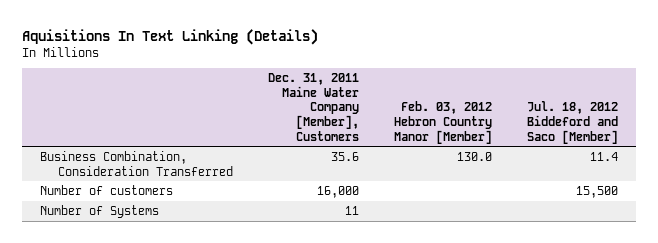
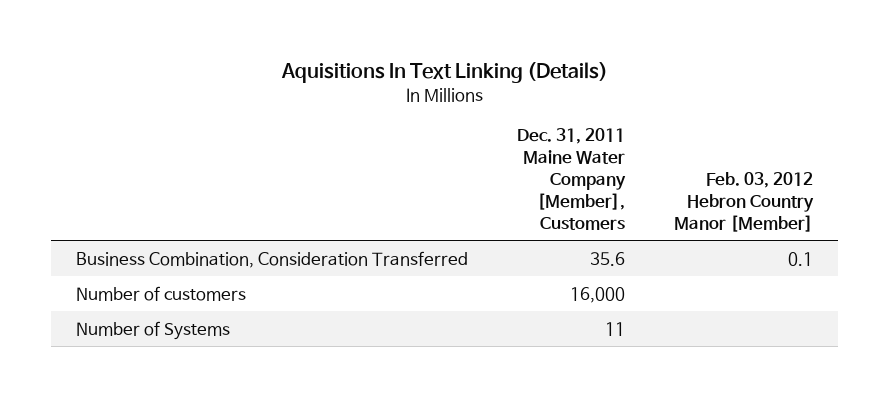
- | Dec. 31, 2011 Maine Water Company [Member], Customers | Feb. 03, 2012 Hebron Country Manor [Member] | Jul. 18, 2012 Biddeford and Saco [Member]
+ | Dec. 31, 2011 Maine Water Company [Member], Customers | Feb. 03, 2012 Hebron Country Manor [Member]
- Business Combination, Consideration Transferred | 35.6 | 130.0 | 11.4
+ Business Combination, Consideration Transferred | 35.6 | 0.1

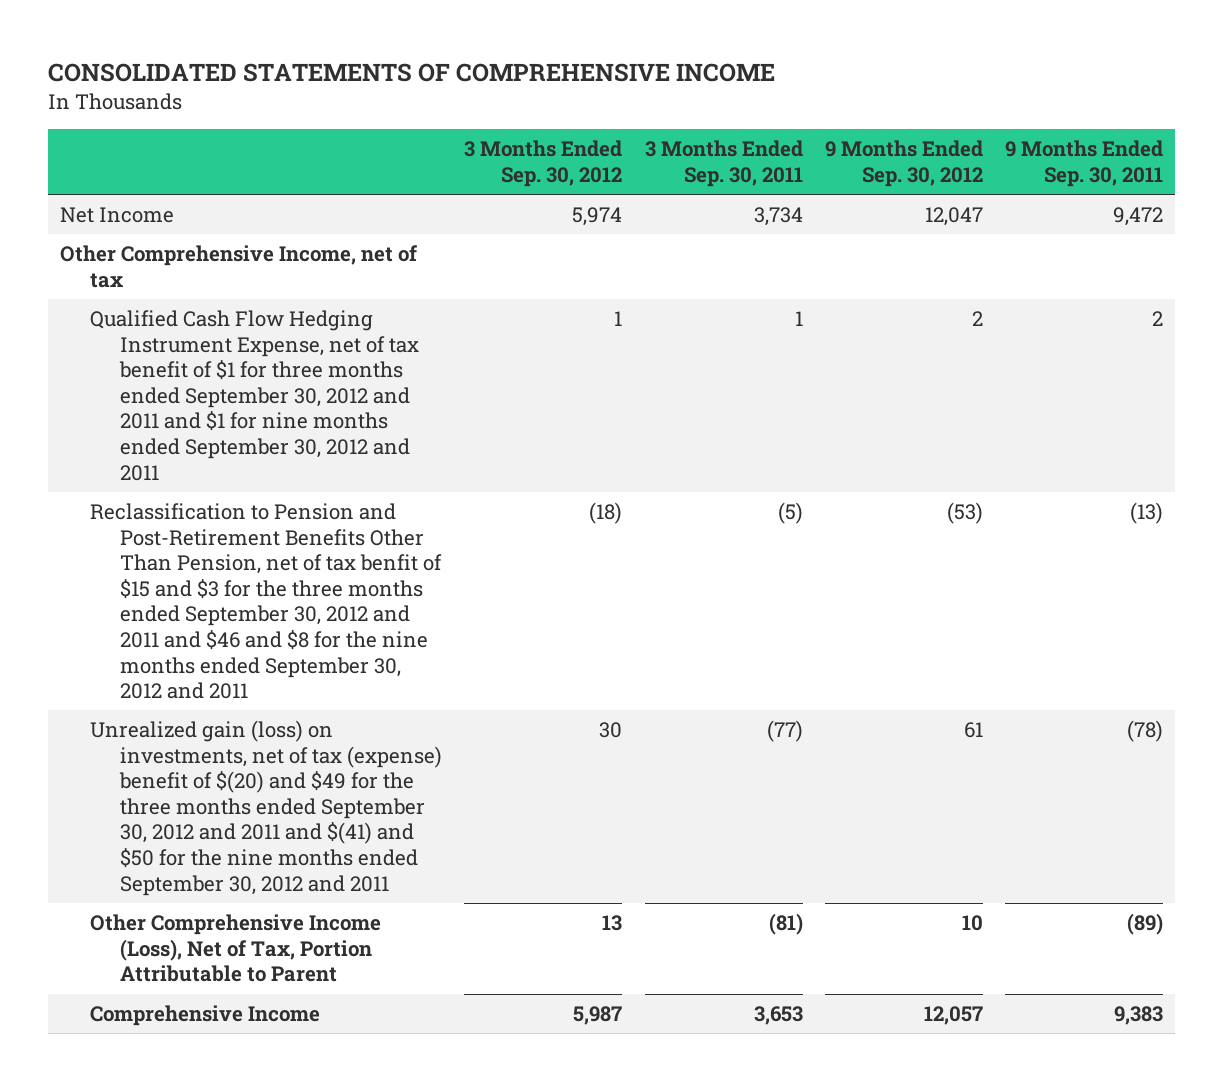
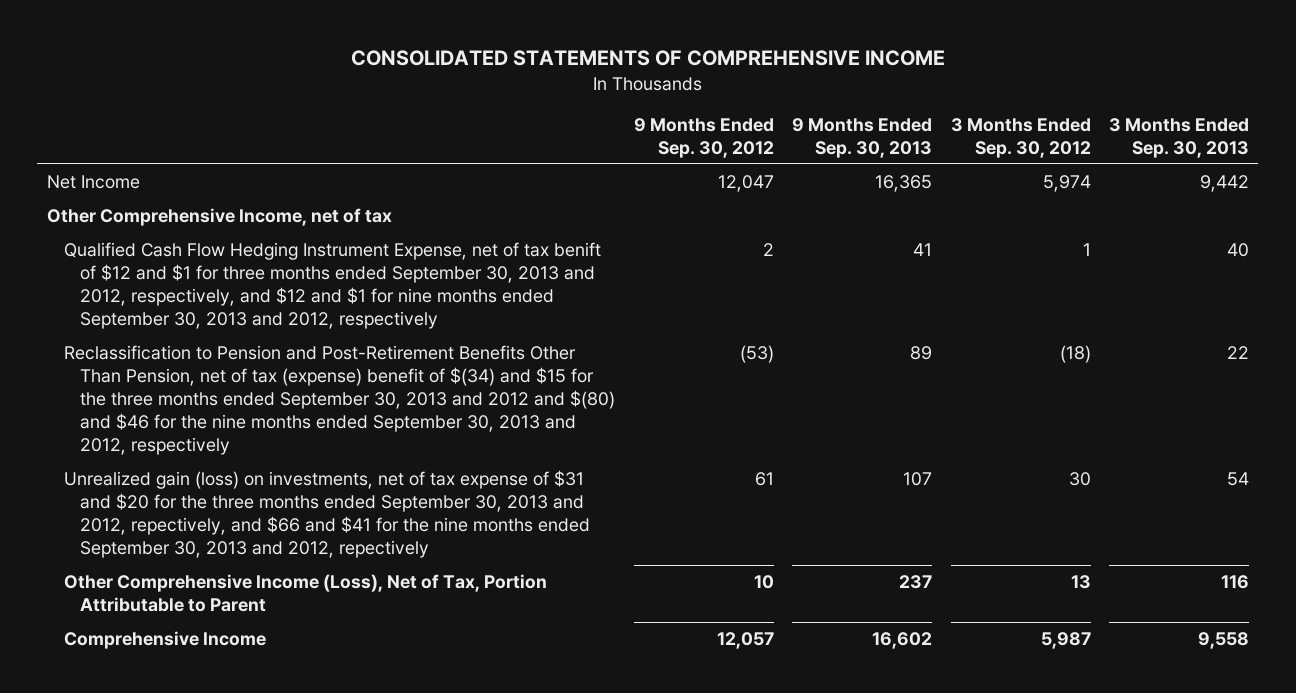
- | 3 Months Ended Sep. 30, 2012 | 3 Months Ended Sep. 30, 2011 | 9 Months Ended Sep. 30, 2012 | 9 Months Ended Sep. 30, 2011
+ | 9 Months Ended Sep. 30, 2012 | 9 Months Ended Sep. 30, 2013 | 3 Months Ended Sep. 30, 2012 | 3 Months Ended Sep. 30, 2013
- Qualified Cash Flow Hedging Instrument Expense, net of tax benefit of $1 for three months ended September 30, 2012 and 2011 and $1 for nine months ended September 30, 2012 and 2011 | 1 | 1 | 2 | 2
- Reclassification to Pension and Post-Retirement Benefits Other Than Pension, net of tax benfit of $15 and $3 for the three months ended September 30, 2012 and 2011 and $46 and $8 for the nine months ended September 30, 2012 and 2011 | (18) | (5) | (53) | (13)
- Unrealized gain (loss) on investments, net of tax (expense) benefit of $(20) and $49 for the three months ended September 30, 2012 and 2011 and $(41) and $50 for the nine months ended September 30, 2012 and 2011 | 30 | (77) | 61 | (78)
+ Qualified Cash Flow Hedging Instrument Expense, net of tax benift of $12 and $1 for three months ended September 30, 2013 and 2012, respectively, and $12 and $1 for nine months ended September 30, 2013 and 2012, respectively | 2 | 41 | 1 | 40
+ Reclassification to Pension and Post-Retirement Benefits Other Than Pension, net of tax (expense) benefit of $(34) and $15 for the three months ended September 30, 2013 and 2012 and $(80) and $46 for the nine months ended September 30, 2013 and 2012, respectively | (53) | 89 | (18) | 22
+ Unrealized gain (loss) on investments, net of tax expense of $31 and $20 for the three months ended September 30, 2013 and 2012, repectively, and $66 and $41 for the nine months ended September 30, 2013 and 2012, repectively | 61 | 107 | 30 | 54

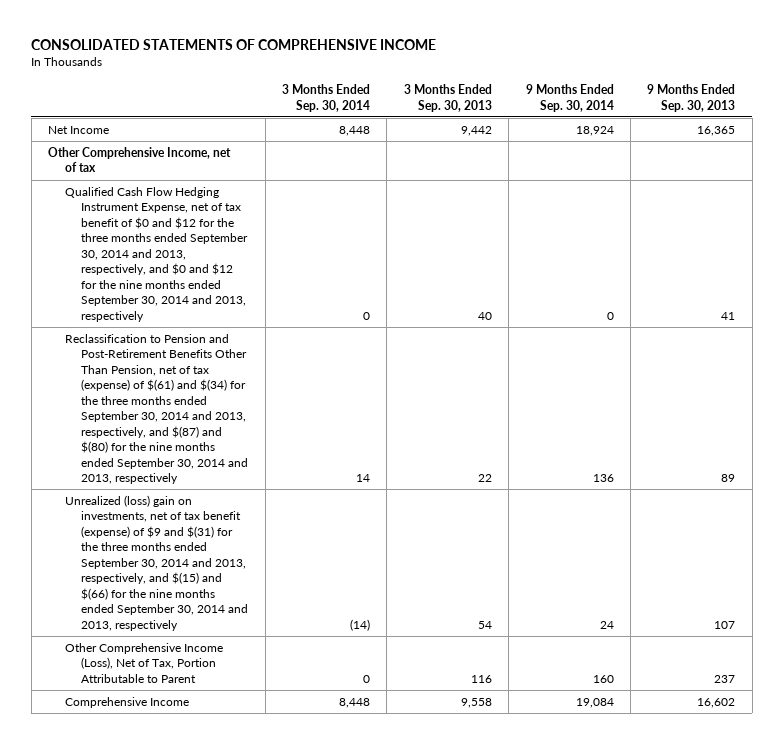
- | 9 Months Ended Sep. 30, 2012 | 9 Months Ended Sep. 30, 2013 | 3 Months Ended Sep. 30, 2012 | 3 Months Ended Sep. 30, 2013
+ | 3 Months Ended Sep. 30, 2014 | 3 Months Ended Sep. 30, 2013 | 9 Months Ended Sep. 30, 2014 | 9 Months Ended Sep. 30, 2013
- Qualified Cash Flow Hedging Instrument Expense, net of tax benift of $12 and $1 for three months ended September 30, 2013 and 2012, respectively, and $12 and $1 for nine months ended September 30, 2013 and 2012, respectively | 2 | 41 | 1 | 40
- Reclassification to Pension and Post-Retirement Benefits Other Than Pension, net of tax (expense) benefit of $(34) and $15 for the three months ended September 30, 2013 and 2012 and $(80) and $46 for the nine months ended September 30, 2013 and 2012, respectively | (53) | 89 | (18) | 22
- Unrealized gain (loss) on investments, net of tax expense of $31 and $20 for the three months ended September 30, 2013 and 2012, repectively, and $66 and $41 for the nine months ended September 30, 2013 and 2012, repectively | 61 | 107 | 30 | 54
+ Qualified Cash Flow Hedging Instrument Expense, net of tax benefit of $0 and $12 for the three months ended September 30, 2014 and 2013, respectively, and $0 and $12 for the nine months ended September 30, 2014 and 2013, respectively | 0 | 40 | 0 | 41
+ Reclassification to Pension and Post-Retirement Benefits Other Than Pension, net of tax (expense) of $(61) and $(34) for the three months ended September 30, 2014 and 2013, respectively, and $(87) and $(80) for the nine months ended September 30, 2014 and 2013, respectively | 14 | 22 | 136 | 89
+ Unrealized (loss) gain on investments, net of tax benefit (expense) of $9 and $(31) for the three months ended September 30, 2014 and 2013, respectively, and $(15) and $(66) for the nine months ended September 30, 2014 and 2013, respectively | (14) | 54 | 24 | 107

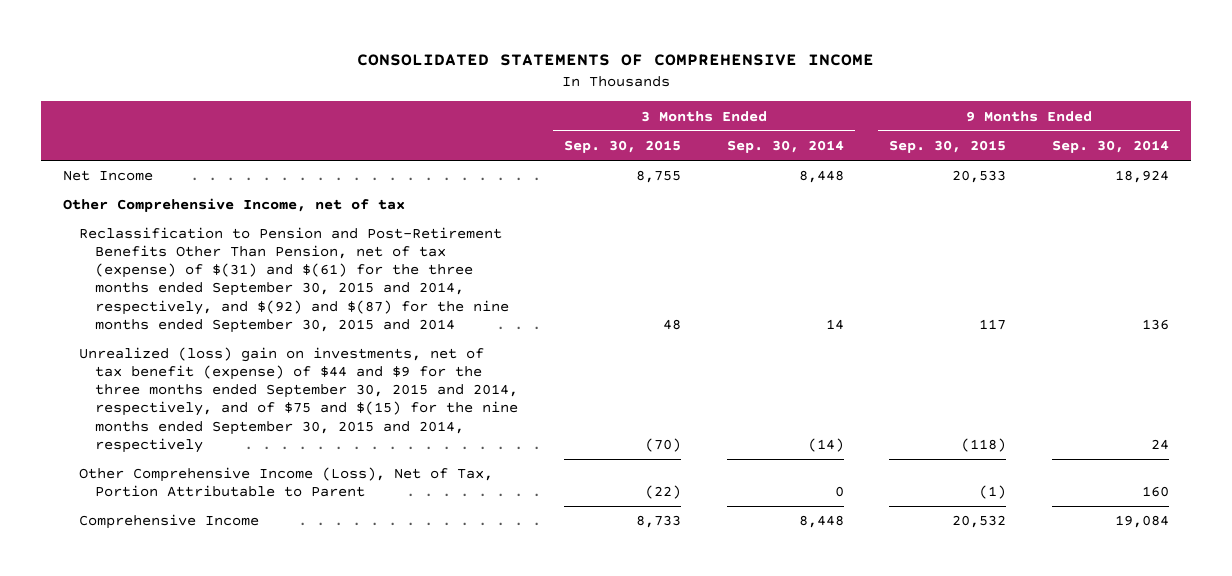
- | 3 Months Ended Sep. 30, 2014 | 3 Months Ended Sep. 30, 2013 | 9 Months Ended Sep. 30, 2014 | 9 Months Ended Sep. 30, 2013
+ | 3 Months Ended Sep. 30, 2015 | 3 Months Ended Sep. 30, 2014 | 9 Months Ended Sep. 30, 2015 | 9 Months Ended Sep. 30, 2014
- Qualified Cash Flow Hedging Instrument Expense, net of tax benefit of $0 and $12 for the three months ended September 30, 2014 and 2013, respectively, and $0 and $12 for the nine months ended September 30, 2014 and 2013, respectively | 0 | 40 | 0 | 41
- Reclassification to Pension and Post-Retirement Benefits Other Than Pension, net of tax (expense) of $(61) and $(34) for the three months ended September 30, 2014 and 2013, respectively, and $(87) and $(80) for the nine months ended September 30, 2014 and 2013, respectively | 14 | 22 | 136 | 89
- Unrealized (loss) gain on investments, net of tax benefit (expense) of $9 and $(31) for the three months ended September 30, 2014 and 2013, respectively, and $(15) and $(66) for the nine months ended September 30, 2014 and 2013, respectively | (14) | 54 | 24 | 107
+ Reclassification to Pension and Post-Retirement Benefits Other Than Pension, net of tax (expense) of $(31) and $(61) for the three months ended September 30, 2015 and 2014, respectively, and $(92) and $(87) for the nine months ended September 30, 2015 and 2014 | 48 | 14 | 117 | 136
+ Unrealized (loss) gain on investments, net of tax benefit (expense) of $44 and $9 for the three months ended September 30, 2015 and 2014, respectively, and of $75 and $(15) for the nine months ended September 30, 2015 and 2014, respectively | (70) | (14) | (118) | 24

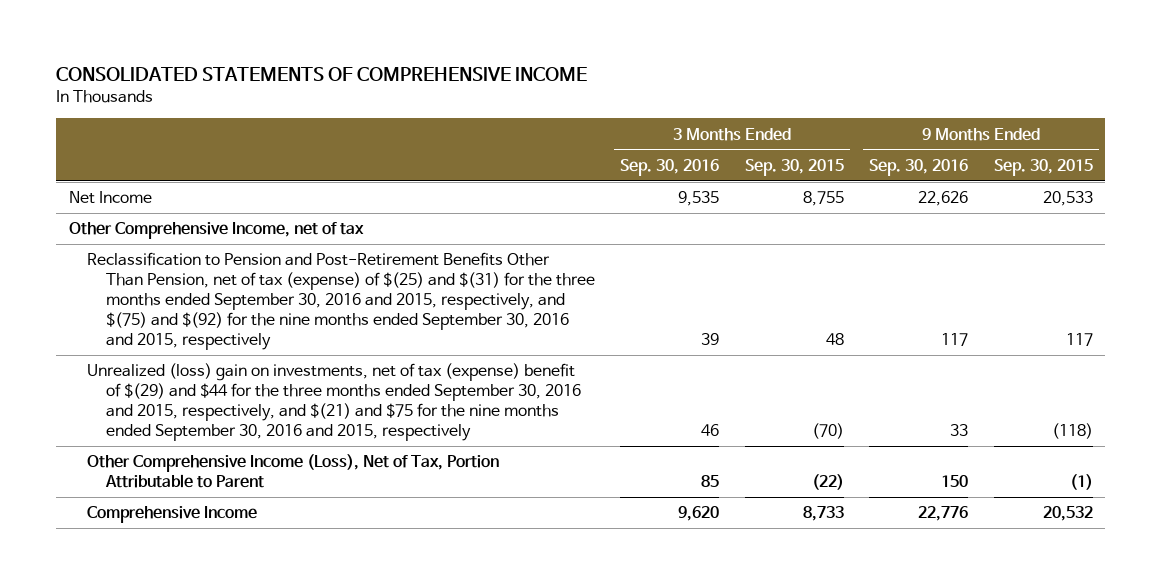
- | 3 Months Ended Sep. 30, 2015 | 3 Months Ended Sep. 30, 2014 | 9 Months Ended Sep. 30, 2015 | 9 Months Ended Sep. 30, 2014
+ | 3 Months Ended Sep. 30, 2016 | 3 Months Ended Sep. 30, 2015 | 9 Months Ended Sep. 30, 2016 | 9 Months Ended Sep. 30, 2015
- Reclassification to Pension and Post-Retirement Benefits Other Than Pension, net of tax (expense) of $(31) and $(61) for the three months ended September 30, 2015 and 2014, respectively, and $(92) and $(87) for the nine months ended September 30, 2015 and 2014 | 48 | 14 | 117 | 136
- Unrealized (loss) gain on investments, net of tax benefit (expense) of $44 and $9 for the three months ended September 30, 2015 and 2014, respectively, and of $75 and $(15) for the nine months ended September 30, 2015 and 2014, respectively | (70) | (14) | (118) | 24
+ Reclassification to Pension and Post-Retirement Benefits Other Than Pension, net of tax (expense) of $(25) and $(31) for the three months ended September 30, 2016 and 2015, respectively, and $(75) and $(92) for the nine months ended September 30, 2016 and 2015, respectively | 39 | 48 | 117 | 117
+ Unrealized (loss) gain on investments, net of tax (expense) benefit of $(29) and $44 for the three months ended September 30, 2016 and 2015, respectively, and $(21) and $75 for the nine months ended September 30, 2016 and 2015, respectively | 46 | (70) | 33 | (118)

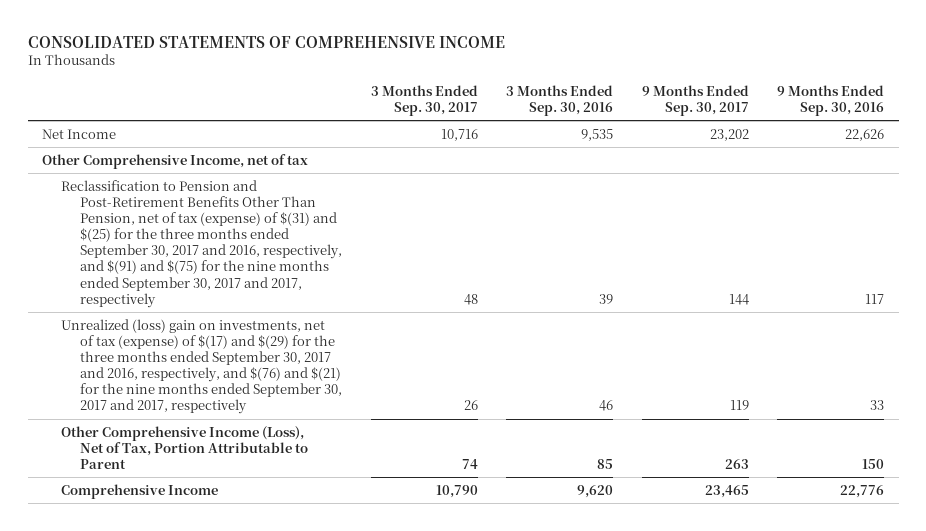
- | 3 Months Ended Sep. 30, 2016 | 3 Months Ended Sep. 30, 2015 | 9 Months Ended Sep. 30, 2016 | 9 Months Ended Sep. 30, 2015
+ | 3 Months Ended Sep. 30, 2017 | 3 Months Ended Sep. 30, 2016 | 9 Months Ended Sep. 30, 2017 | 9 Months Ended Sep. 30, 2016
- Reclassification to Pension and Post-Retirement Benefits Other Than Pension, net of tax (expense) of $(25) and $(31) for the three months ended September 30, 2016 and 2015, respectively, and $(75) and $(92) for the nine months ended September 30, 2016 and 2015, respectively | 39 | 48 | 117 | 117
- Unrealized (loss) gain on investments, net of tax (expense) benefit of $(29) and $44 for the three months ended September 30, 2016 and 2015, respectively, and $(21) and $75 for the nine months ended September 30, 2016 and 2015, respectively | 46 | (70) | 33 | (118)
+ Reclassification to Pension and Post-Retirement Benefits Other Than Pension, net of tax (expense) of $(31) and $(25) for the three months ended September 30, 2017 and 2016, respectively, and $(91) and $(75) for the nine months ended September 30, 2017 and 2017, respectively | 48 | 39 | 144 | 117
+ Unrealized (loss) gain on investments, net of tax (expense) of $(17) and $(29) for the three months ended September 30, 2017 and 2016, respectively, and $(76) and $(21) for the nine months ended September 30, 2017 and 2017, respectively | 26 | 46 | 119 | 33

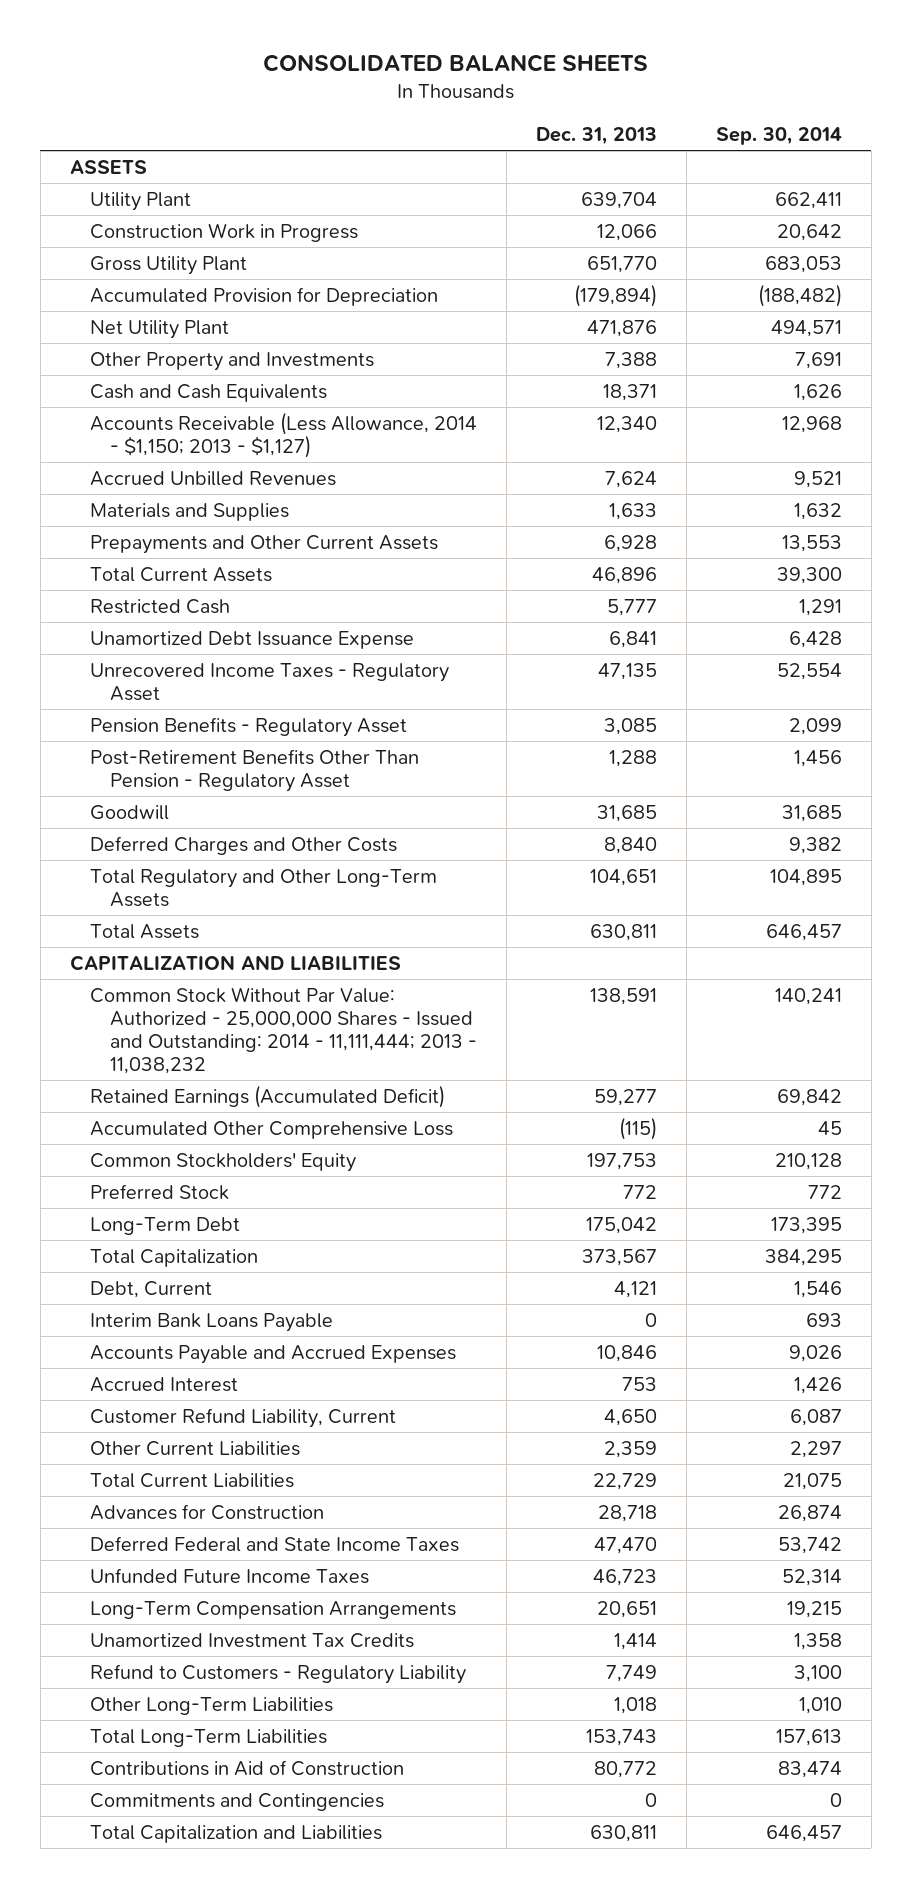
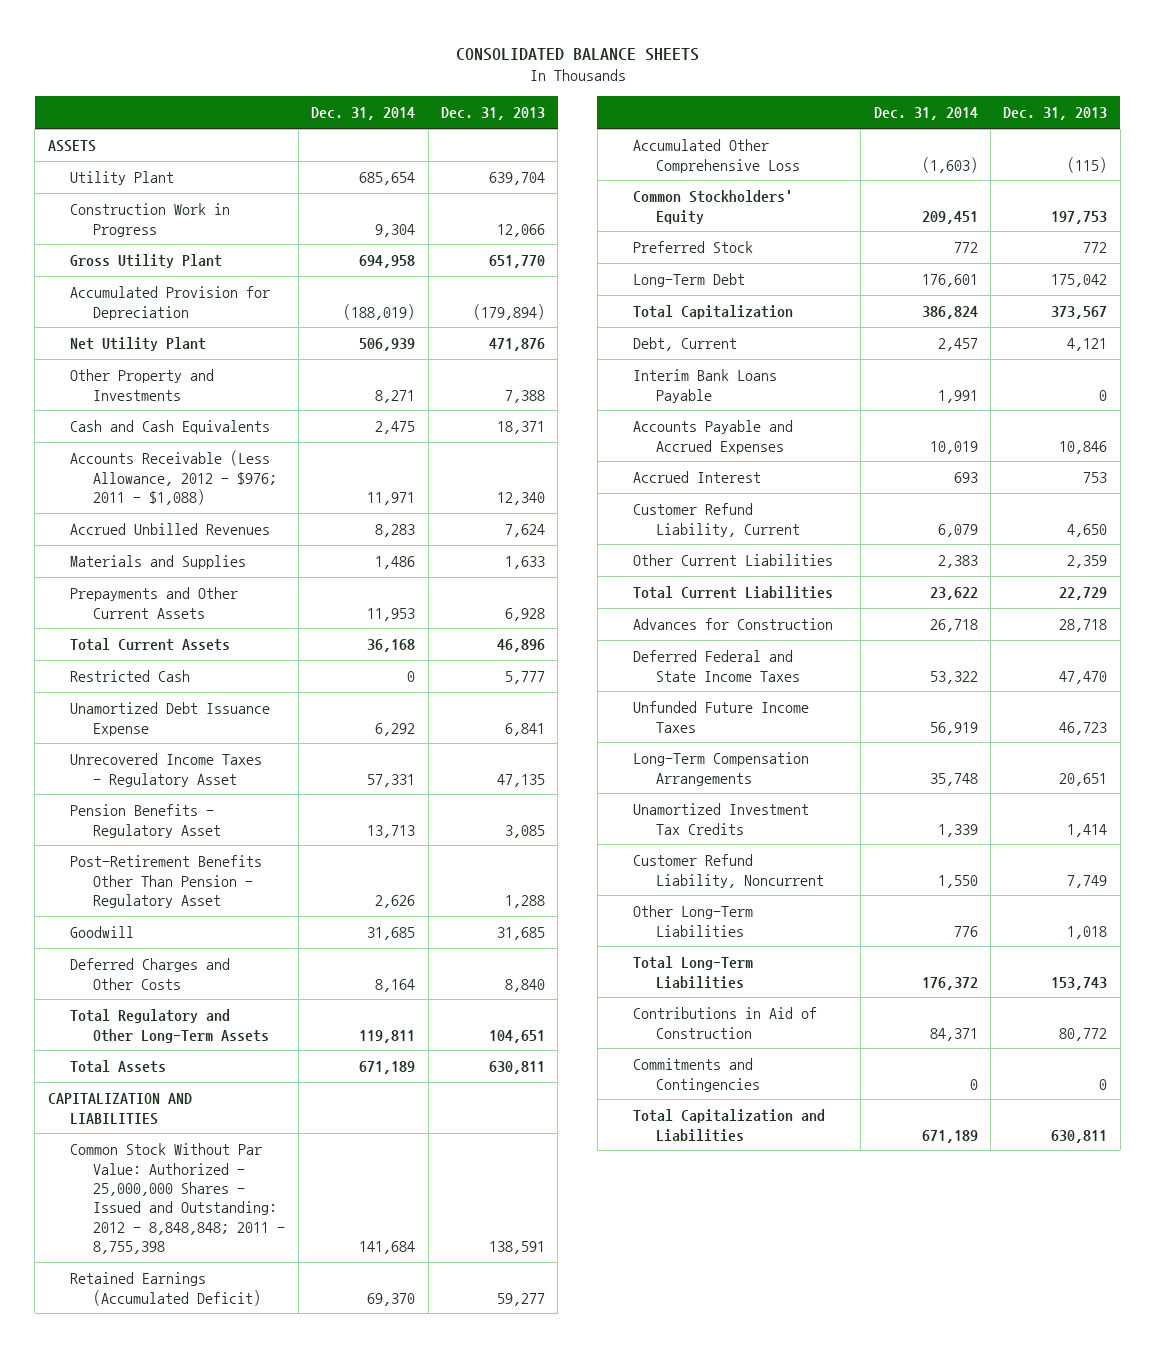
- | Dec. 31, 2013 | Sep. 30, 2014
+ | Dec. 31, 2014 | Dec. 31, 2013
- Accounts Receivable (Less Allowance, 2014 - $1,150; 2013 - $1,127) | 12,340 | 12,968
+ Accounts Receivable (Less Allowance, 2012 - $976; 2011 - $1,088) | 11,971 | 12,340
- Common Stock Without Par Value: Authorized - 25,000,000 Shares - Issued and Outstanding: 2014 - 11,111,444; 2013 - 11,038,232 | 138,591 | 140,241
+ Common Stock Without Par Value: Authorized - 25,000,000 Shares - Issued and Outstanding: 2012 - 8,848,848; 2011 - 8,755,398 | 141,684 | 138,591
- Refund to Customers - Regulatory Liability | 7,749 | 3,100
+ Customer Refund Liability, Noncurrent | 1,550 | 7,749

